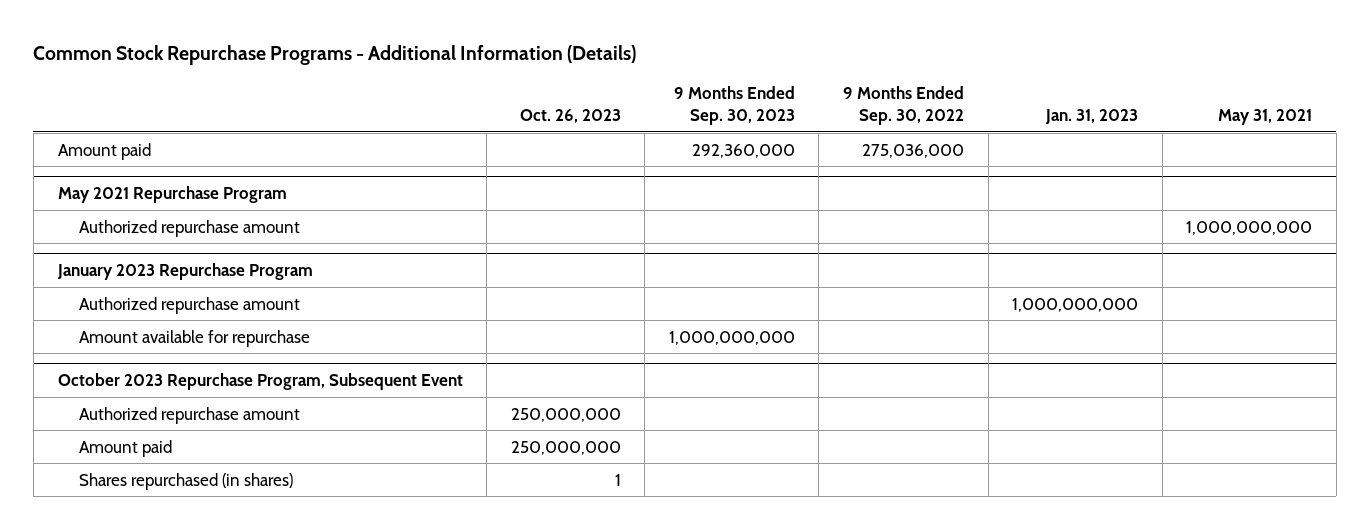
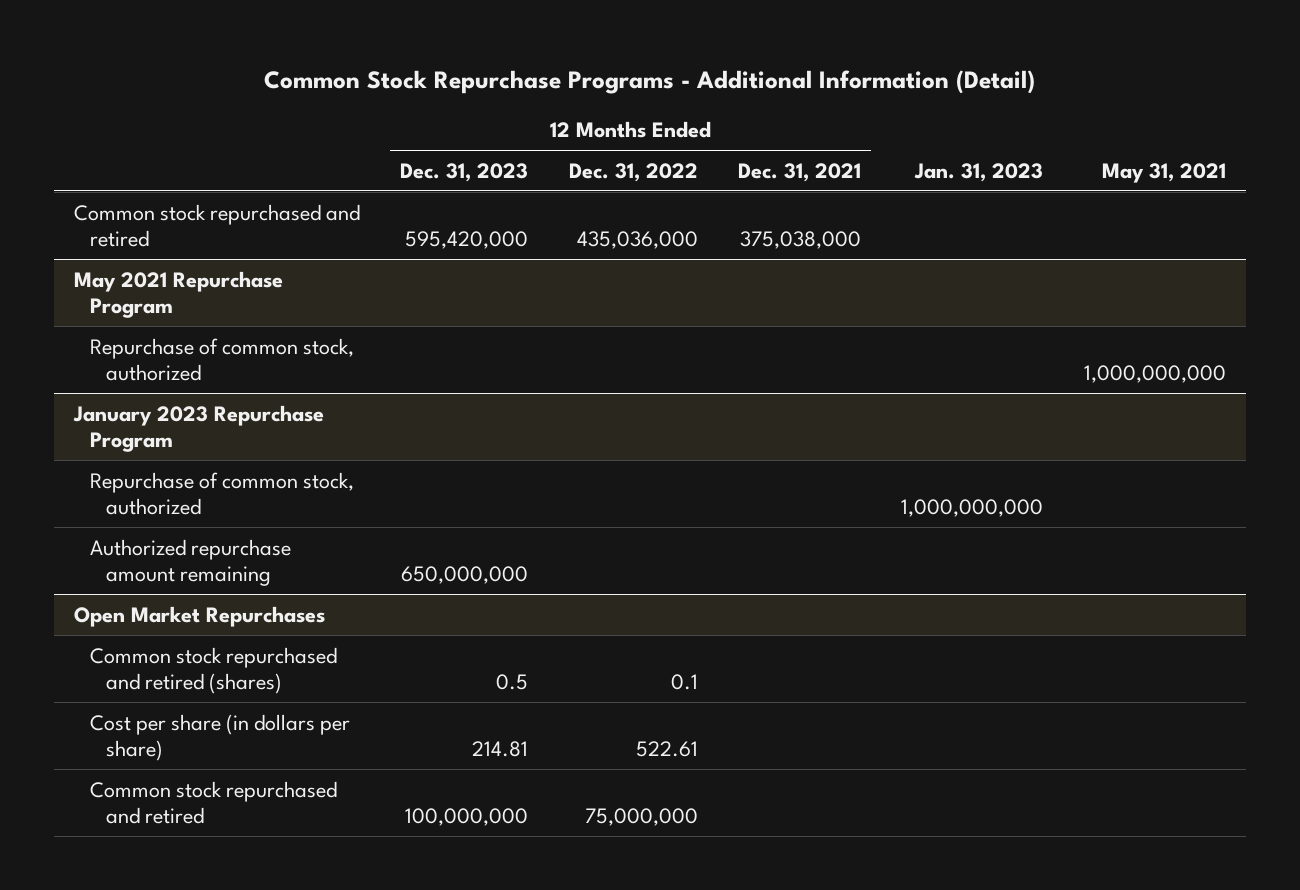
- Common Stock Repurchase Programs - Additional Information (Details)
+ Common Stock Repurchase Programs - Additional Information (Detail)
- | Oct. 26, 2023 | 9 Months Ended Sep. 30, 2023 | 9 Months Ended Sep. 30, 2022 | Jan. 31, 2023 | May 31, 2021
+ | 12 Months Ended Dec. 31, 2023 | 12 Months Ended Dec. 31, 2022 | 12 Months Ended Dec. 31, 2021 | Jan. 31, 2023 | May 31, 2021
- Amount paid | | 292,360,000 | 275,036,000 | |
+ Common stock repurchased and retired | 595,420,000 | 435,036,000 | 375,038,000 | |
@ May 2021 Repurchase Program
- Authorized repurchase amount | | | | | 1,000,000,000
+ Repurchase of common stock, authorized | | | | | 1,000,000,000
@ January 2023 Repurchase Program
- Authorized repurchase amount | | | | 1,000,000,000 |
- Amount available for repurchase | | 1,000,000,000 | | |
- October 2023 Repurchase Program, Subsequent Event
- Authorized repurchase amount | 250,000,000 | | | |
- Amount paid | 250,000,000 | | | |
- Shares repurchased (in shares) | 1 | | | |
@ January 2023 Repurchase Program
+ Repurchase of common stock, authorized | | | | 1,000,000,000 |
+ Authorized repurchase amount remaining | 650,000,000 | | | |
+ Open Market Repurchases
+ Common stock repurchased and retired (shares) | 0.5 | 0.1 | | |
+ Cost per share (in dollars per share) | 214.81 | 522.61 | | |
+ Common stock repurchased and retired | 100,000,000 | 75,000,000 | | |

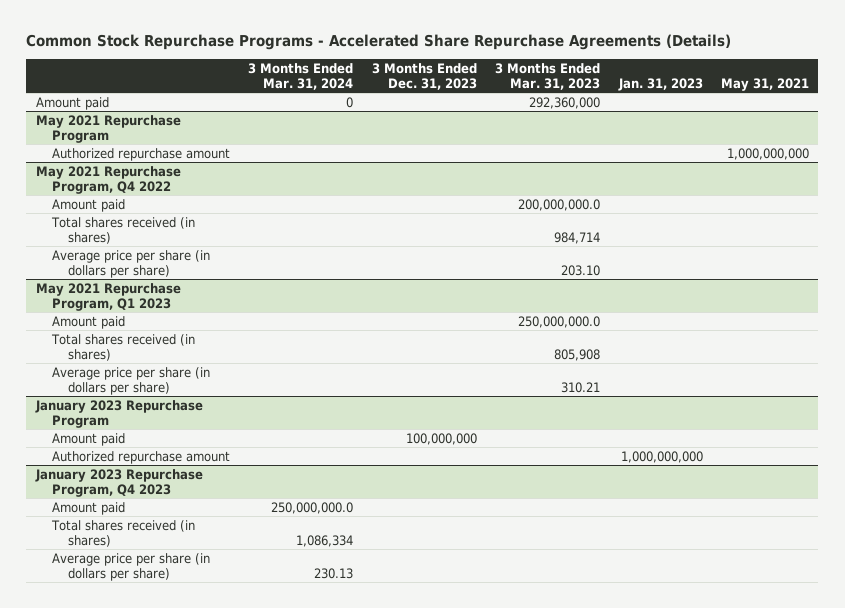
- Common Stock Repurchase Programs - Additional Information (Detail)
+ Common Stock Repurchase Programs - Accelerated Share Repurchase Agreements (Details)
- | 12 Months Ended Dec. 31, 2023 | 12 Months Ended Dec. 31, 2022 | 12 Months Ended Dec. 31, 2021 | Jan. 31, 2023 | May 31, 2021
+ | 3 Months Ended Mar. 31, 2024 | 3 Months Ended Dec. 31, 2023 | 3 Months Ended Mar. 31, 2023 | Jan. 31, 2023 | May 31, 2021
- Common stock repurchased and retired | 595,420,000 | 435,036,000 | 375,038,000 | |
+ Amount paid | 0 | | 292,360,000 | |
@ May 2021 Repurchase Program
- Repurchase of common stock, authorized | | | | | 1,000,000,000
+ Authorized repurchase amount | | | | | 1,000,000,000
+ May 2021 Repurchase Program, Q4 2022
+ Amount paid | | | 200,000,000.0 | |
+ Total shares received (in shares) | | | 984,714 | |
+ Average price per share (in dollars per share) | | | 203.10 | |
+ May 2021 Repurchase Program, Q1 2023
+ Amount paid | | | 250,000,000.0 | |
+ Total shares received (in shares) | | | 805,908 | |
+ Average price per share (in dollars per share) | | | 310.21 | |
@ January 2023 Repurchase Program
- Repurchase of common stock, authorized | | | | 1,000,000,000 |
- Authorized repurchase amount remaining | 650,000,000 | | | |
- Open Market Repurchases
- Common stock repurchased and retired (shares) | 0.5 | 0.1 | | |
- Cost per share (in dollars per share) | 214.81 | 522.61 | | |
- Common stock repurchased and retired | 100,000,000 | 75,000,000 | | |
@ January 2023 Repurchase Program
+ Amount paid | | 100,000,000 | | |
+ Authorized repurchase amount | | | | 1,000,000,000 |
+ January 2023 Repurchase Program, Q4 2023
+ Amount paid | 250,000,000.0 | | | |
+ Total shares received (in shares) | 1,086,334 | | | |
+ Average price per share (in dollars per share) | 230.13 | | | |

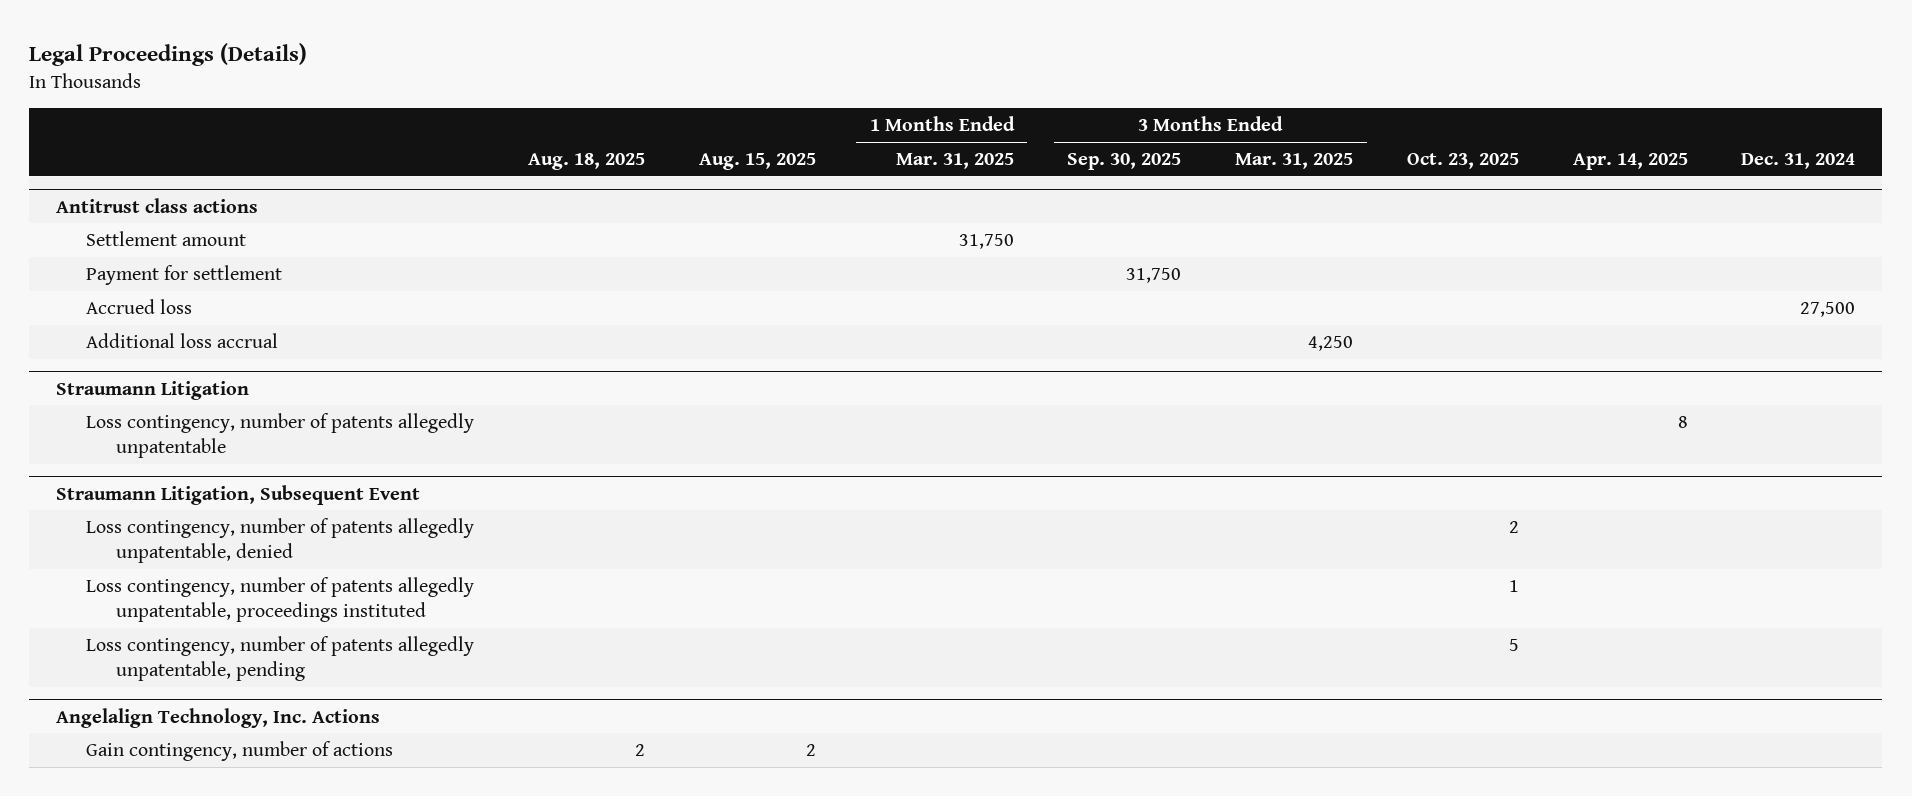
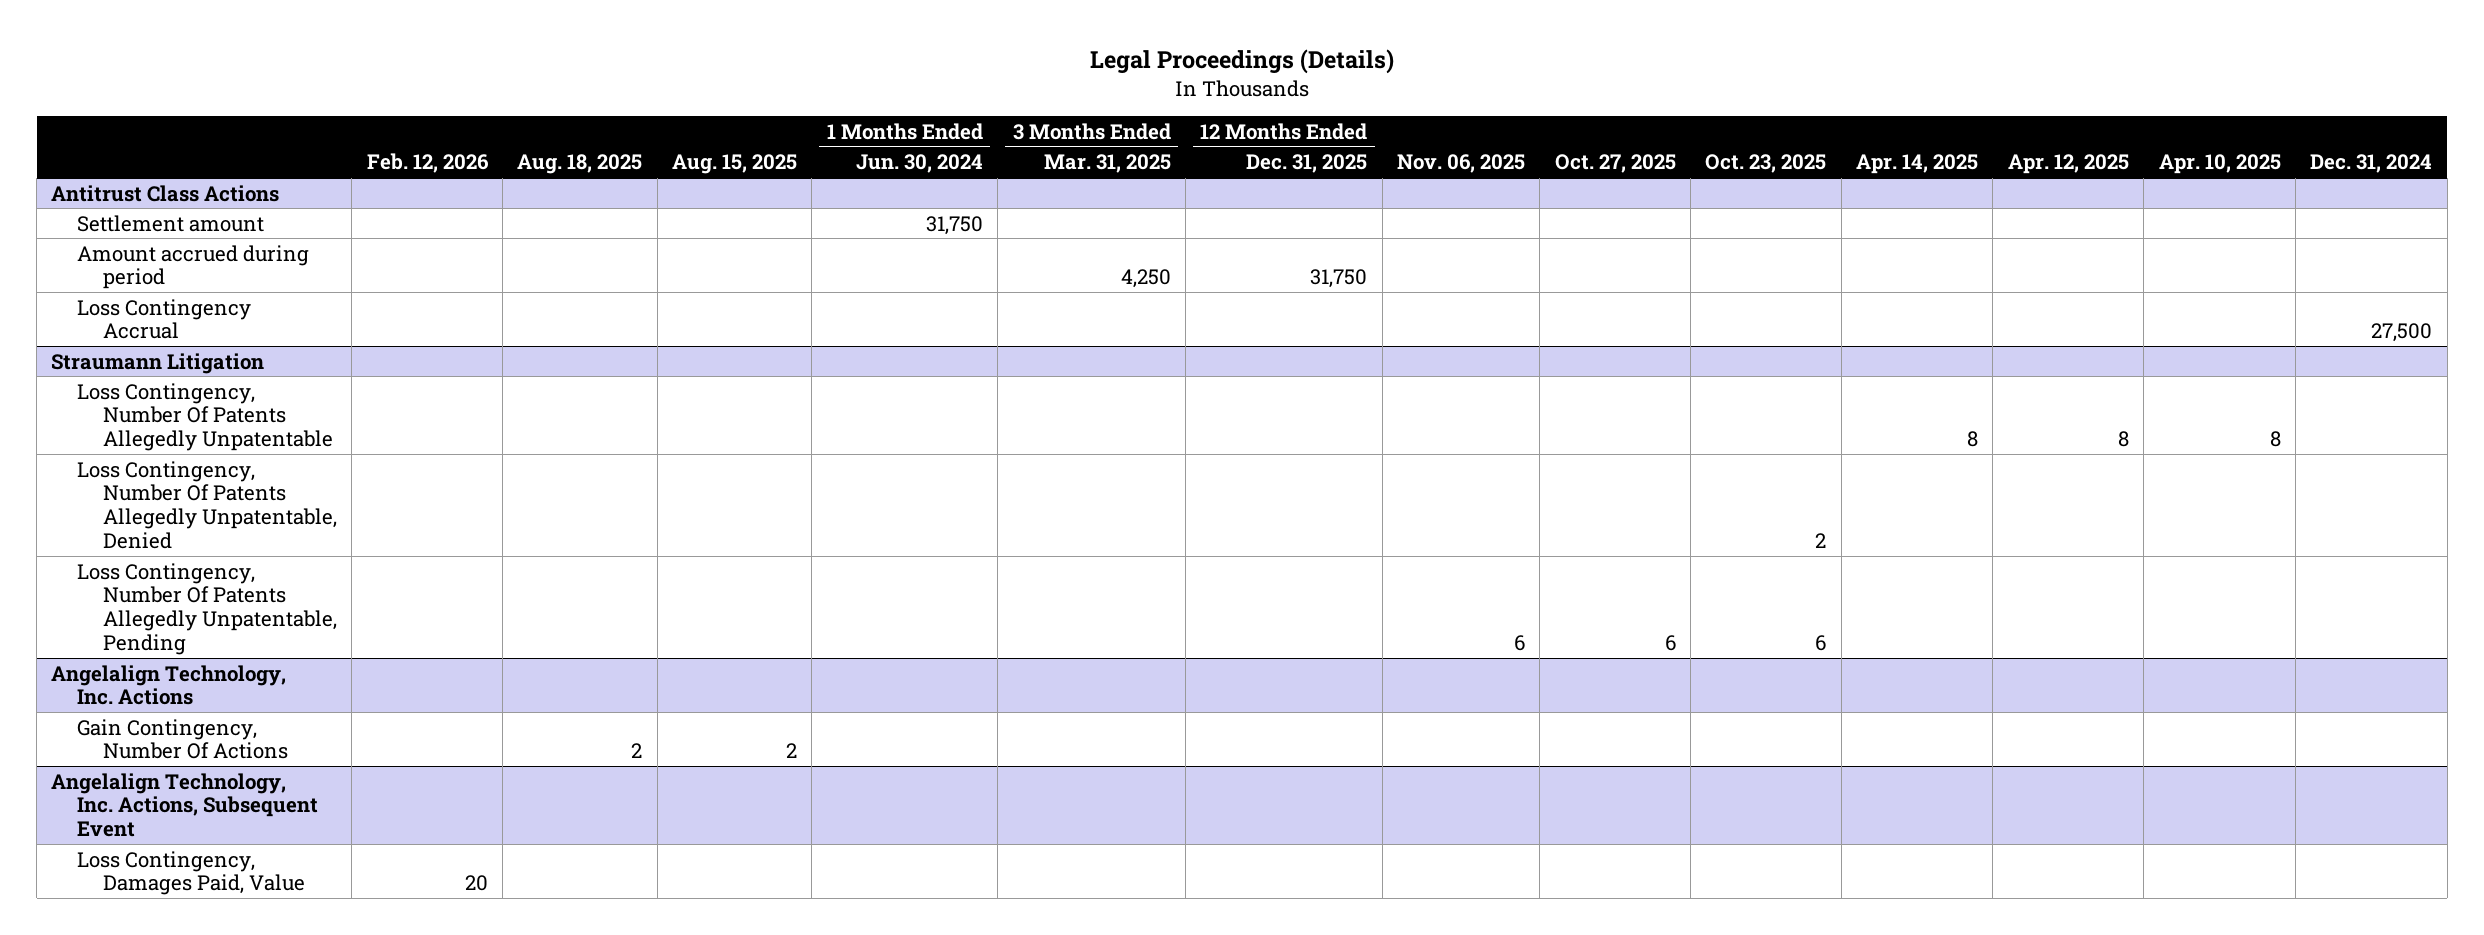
- | Aug. 18, 2025 | Aug. 15, 2025 | 1 Months Ended Mar. 31, 2025 | 3 Months Ended Sep. 30, 2025 | 3 Months Ended Mar. 31, 2025 | Oct. 23, 2025 | Apr. 14, 2025 | Dec. 31, 2024
+ | Feb. 12, 2026 | Aug. 18, 2025 | Aug. 15, 2025 | 1 Months Ended Jun. 30, 2024 | 3 Months Ended Mar. 31, 2025 | 12 Months Ended Dec. 31, 2025 | Nov. 06, 2025 | Oct. 27, 2025 | Oct. 23, 2025 | Apr. 14, 2025 | Apr. 12, 2025 | Apr. 10, 2025 | Dec. 31, 2024
- Antitrust class actions
+ Antitrust Class Actions
- Payment for settlement | | | | 31,750 | | | |
- Accrued loss | | | | | | | | 27,500
- Additional loss accrual | | | | | 4,250 | | |
+ Amount accrued during period | | | | | 4,250 | 31,750 | | | | | | |
+ Loss Contingency Accrual | | | | | | | | | | | | | 27,500
@ Straumann Litigation
- Loss contingency, number of patents allegedly unpatentable | | | | | | | 8 |
- Straumann Litigation, Subsequent Event
- Loss contingency, number of patents allegedly unpatentable, denied | | | | | | 2 | |
- Loss contingency, number of patents allegedly unpatentable, proceedings instituted | | | | | | 1 | |
- Loss contingency, number of patents allegedly unpatentable, pending | | | | | | 5 | |
@ Straumann Litigation
+ Loss Contingency, Number Of Patents Allegedly Unpatentable | | | | | | | | | | 8 | 8 | 8 |
+ Loss Contingency, Number Of Patents Allegedly Unpatentable, Denied | | | | | | | | | 2 | | | |
+ Loss Contingency, Number Of Patents Allegedly Unpatentable, Pending | | | | | | | 6 | 6 | 6 | | | |
@ Angelalign Technology, Inc. Actions
- Gain contingency, number of actions | 2 | 2 | | | | | |
+ Gain Contingency, Number Of Actions | | 2 | 2 | | | | | | | | | |
+ Angelalign Technology, Inc. Actions, Subsequent Event
+ Loss Contingency, Damages Paid, Value | 20 | | | | | | | | | | | |

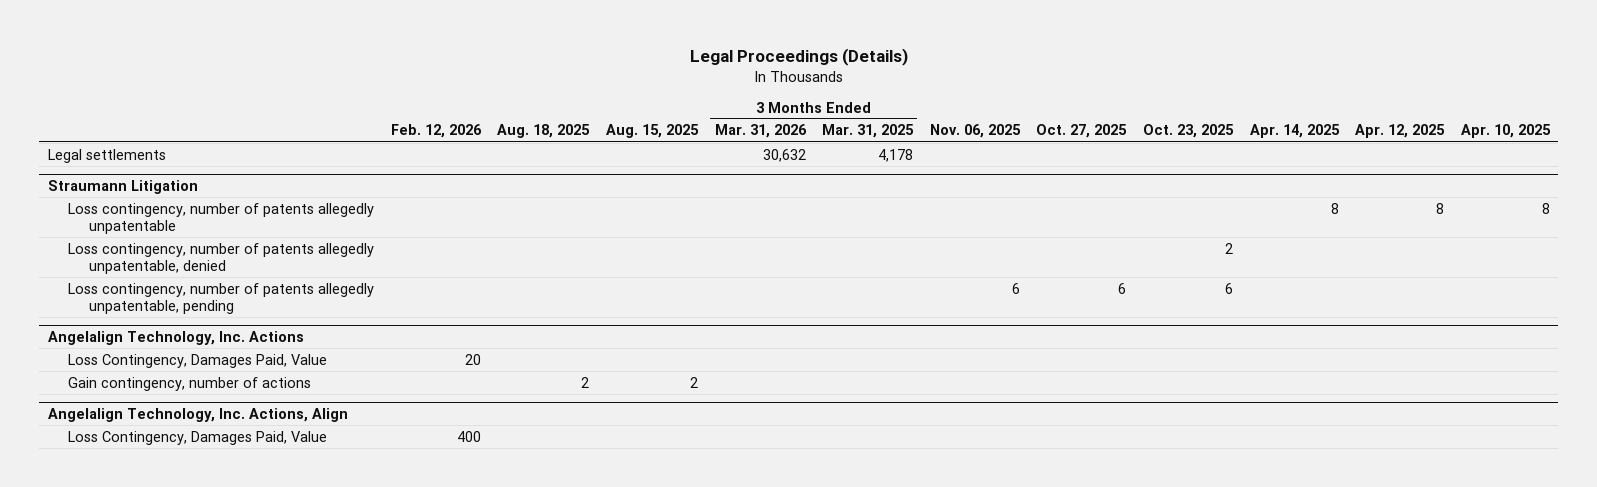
- | Feb. 12, 2026 | Aug. 18, 2025 | Aug. 15, 2025 | 1 Months Ended Jun. 30, 2024 | 3 Months Ended Mar. 31, 2025 | 12 Months Ended Dec. 31, 2025 | Nov. 06, 2025 | Oct. 27, 2025 | Oct. 23, 2025 | Apr. 14, 2025 | Apr. 12, 2025 | Apr. 10, 2025 | Dec. 31, 2024
+ | Feb. 12, 2026 | Aug. 18, 2025 | Aug. 15, 2025 | 3 Months Ended Mar. 31, 2026 | 3 Months Ended Mar. 31, 2025 | Nov. 06, 2025 | Oct. 27, 2025 | Oct. 23, 2025 | Apr. 14, 2025 | Apr. 12, 2025 | Apr. 10, 2025
- Antitrust Class Actions
- Settlement amount | | | | 31,750 | | | | | | | | |
- Amount accrued during period | | | | | 4,250 | 31,750 | | | | | | |
- Loss Contingency Accrual | | | | | | | | | | | | | 27,500
+ Legal settlements | | | | 30,632 | 4,178 | | | | | |
@ Straumann Litigation
- Loss Contingency, Number Of Patents Allegedly Unpatentable | | | | | | | | | | 8 | 8 | 8 |
- Loss Contingency, Number Of Patents Allegedly Unpatentable, Denied | | | | | | | | | 2 | | | |
- Loss Contingency, Number Of Patents Allegedly Unpatentable, Pending | | | | | | | 6 | 6 | 6 | | | |
+ Loss contingency, number of patents allegedly unpatentable | | | | | | | | | 8 | 8 | 8
+ Loss contingency, number of patents allegedly unpatentable, denied | | | | | | | | 2 | | |
+ Loss contingency, number of patents allegedly unpatentable, pending | | | | | | 6 | 6 | 6 | | |
@ Angelalign Technology, Inc. Actions
- Gain Contingency, Number Of Actions | | 2 | 2 | | | | | | | | | |
- Angelalign Technology, Inc. Actions, Subsequent Event
- Loss Contingency, Damages Paid, Value | 20 | | | | | | | | | | | |
@ Angelalign Technology, Inc. Actions
+ Loss Contingency, Damages Paid, Value | 20 | | | | | | | | | |
+ Gain contingency, number of actions | | 2 | 2 | | | | | | | |
+ Angelalign Technology, Inc. Actions, Align
+ Loss Contingency, Damages Paid, Value | 400 | | | | | | | | | |

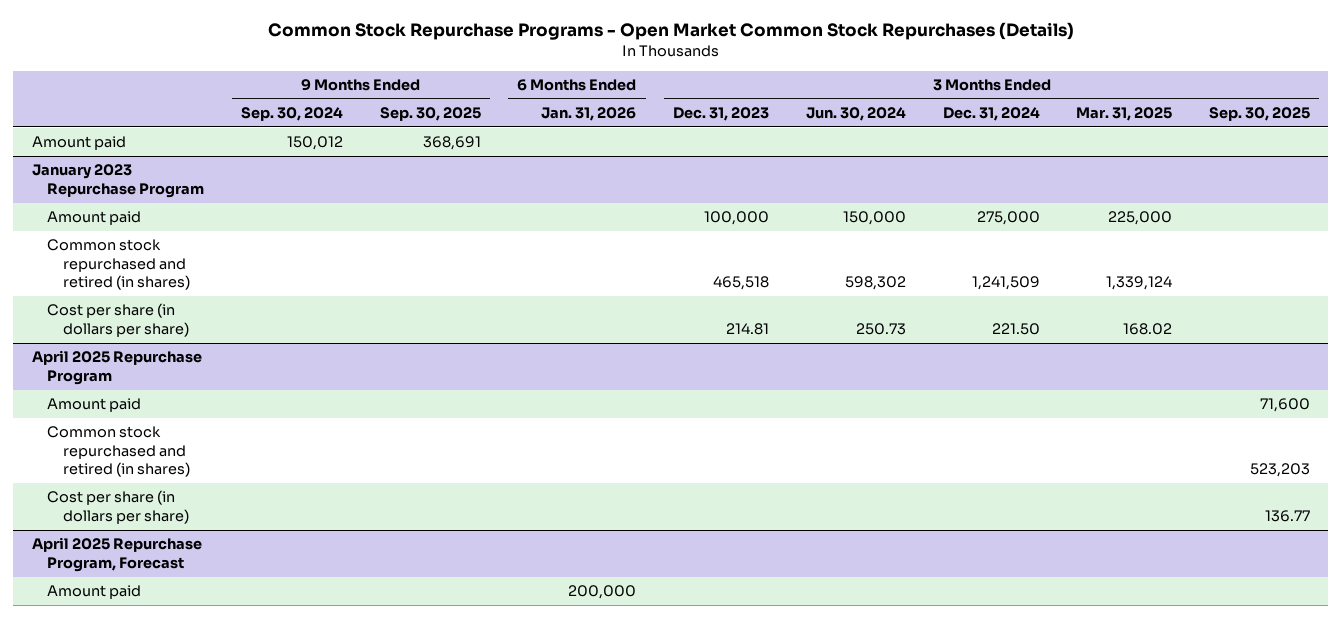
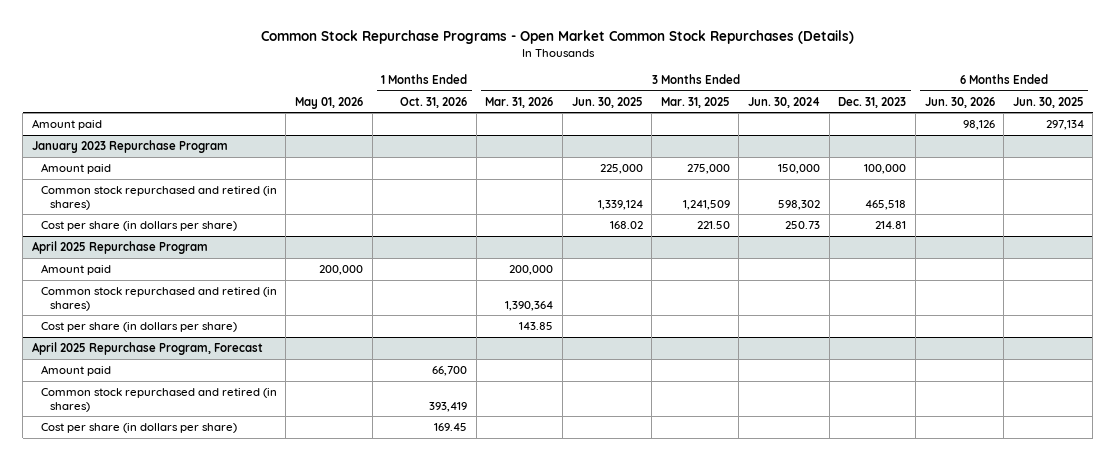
- | 9 Months Ended Sep. 30, 2024 | 9 Months Ended Sep. 30, 2025 | 6 Months Ended Jan. 31, 2026 | 3 Months Ended Dec. 31, 2023 | 3 Months Ended Jun. 30, 2024 | 3 Months Ended Dec. 31, 2024 | 3 Months Ended Mar. 31, 2025 | 3 Months Ended Sep. 30, 2025
+ | May 01, 2026 | 1 Months Ended Oct. 31, 2026 | 3 Months Ended Mar. 31, 2026 | 3 Months Ended Jun. 30, 2025 | 3 Months Ended Mar. 31, 2025 | 3 Months Ended Jun. 30, 2024 | 3 Months Ended Dec. 31, 2023 | 6 Months Ended Jun. 30, 2026 | 6 Months Ended Jun. 30, 2025
@ January 2023 Repurchase Program
- Amount paid | | | | 100,000 | 150,000 | 275,000 | 225,000 |
- Common stock repurchased and retired (in shares) | | | | 465,518 | 598,302 | 1,241,509 | 1,339,124 |
- Cost per share (in dollars per share) | | | | 214.81 | 250.73 | 221.50 | 168.02 |
+ Amount paid | | | | 225,000 | 275,000 | 150,000 | 100,000 | |
+ Common stock repurchased and retired (in shares) | | | | 1,339,124 | 1,241,509 | 598,302 | 465,518 | |
+ Cost per share (in dollars per share) | | | | 168.02 | 221.50 | 250.73 | 214.81 | |
@ April 2025 Repurchase Program, Forecast
+ Common stock repurchased and retired (in shares) | | 393,419 | | | | | | |
+ Cost per share (in dollars per share) | | 169.45 | | | | | | |

